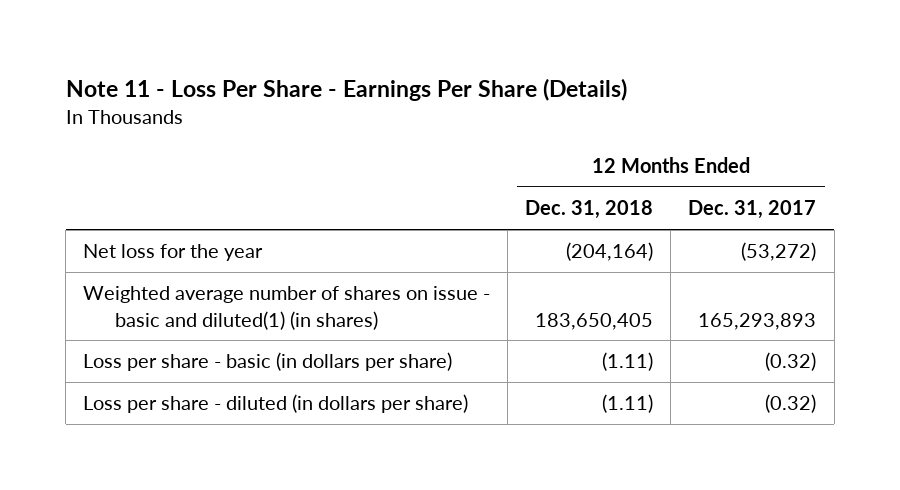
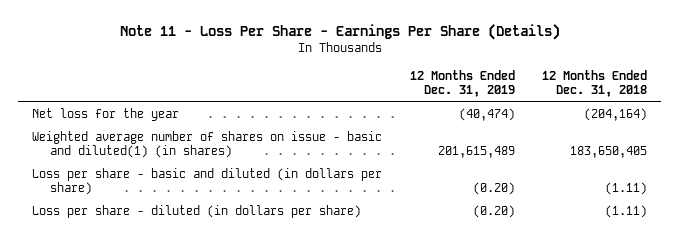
- | 12 Months Ended Dec. 31, 2018 | 12 Months Ended Dec. 31, 2017
+ | 12 Months Ended Dec. 31, 2019 | 12 Months Ended Dec. 31, 2018
- Loss per share - basic (in dollars per share) | (1.11) | (0.32)
+ Loss per share - basic and diluted (in dollars per share) | (0.20) | (1.11)

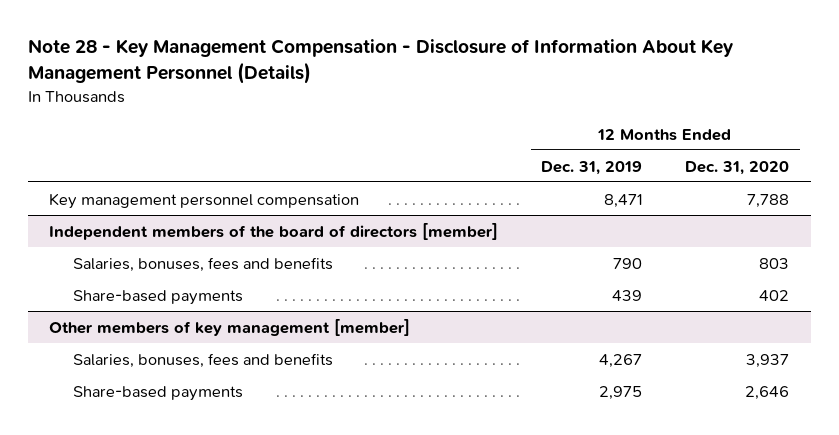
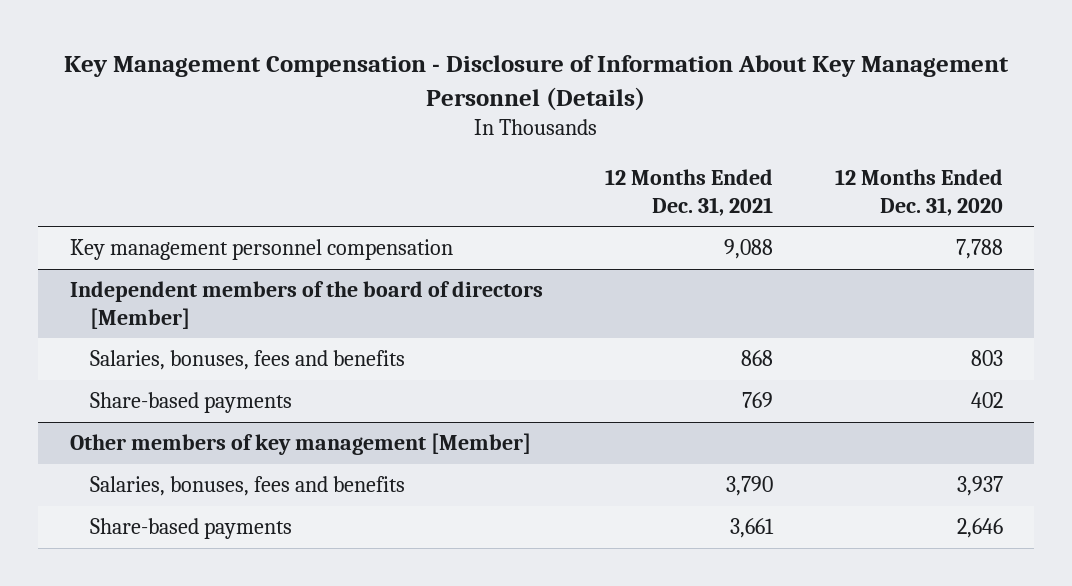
- Note 28 - Key Management Compensation - Disclosure of Information About Key Management Personnel (Details)
+ Key Management Compensation - Disclosure of Information About Key Management Personnel (Details)
- | 12 Months Ended Dec. 31, 2019 | 12 Months Ended Dec. 31, 2020
+ | 12 Months Ended Dec. 31, 2021 | 12 Months Ended Dec. 31, 2020
- Independent members of the board of directors [member]
+ Independent members of the board of directors [Member]
- Other members of key management [member]
+ Other members of key management [Member]

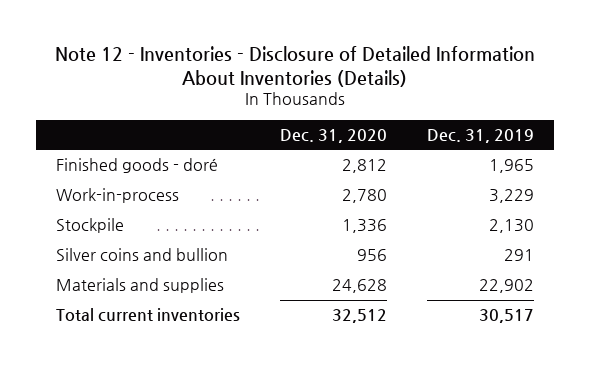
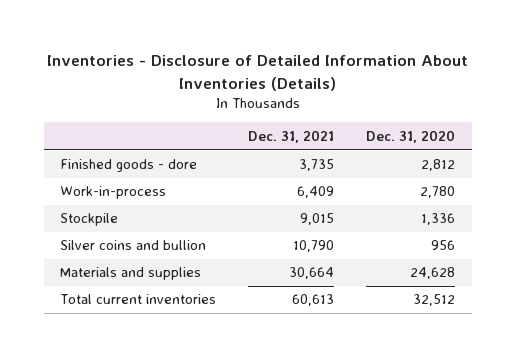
- Note 12 - Inventories - Disclosure of Detailed Information About Inventories (Details)
+ Inventories - Disclosure of Detailed Information About Inventories (Details)
- | Dec. 31, 2020 | Dec. 31, 2019
+ | Dec. 31, 2021 | Dec. 31, 2020
- Finished goods - doré | 2,812 | 1,965
+ Finished goods - dore | 3,735 | 2,812

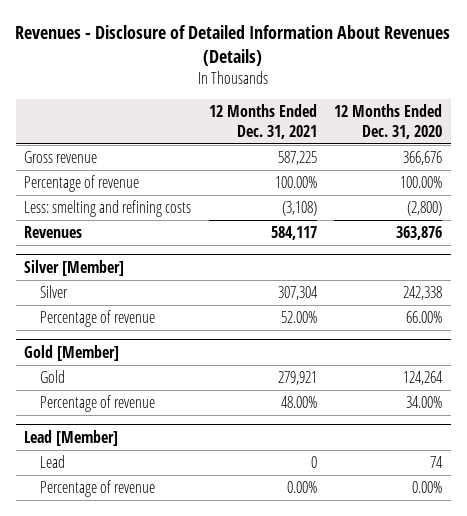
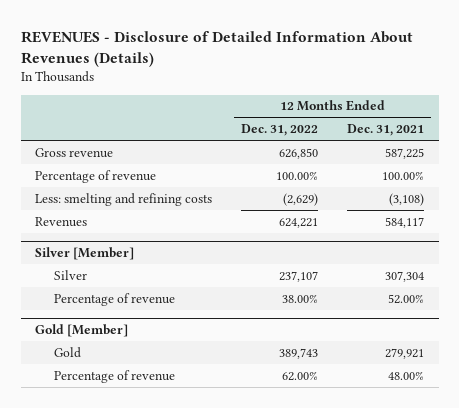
- Revenues - Disclosure of Detailed Information About Revenues (Details)
+ REVENUES - Disclosure of Detailed Information About Revenues (Details)
- | 12 Months Ended Dec. 31, 2021 | 12 Months Ended Dec. 31, 2020
+ | 12 Months Ended Dec. 31, 2022 | 12 Months Ended Dec. 31, 2021
- Lead [Member]
- Lead | 0 | 74
- Percentage of revenue | 0.00% | 0.00%

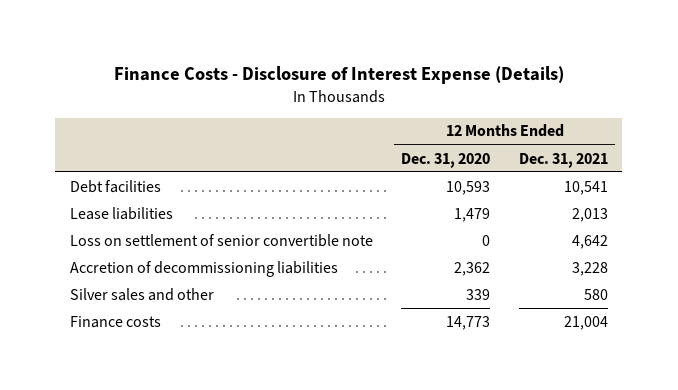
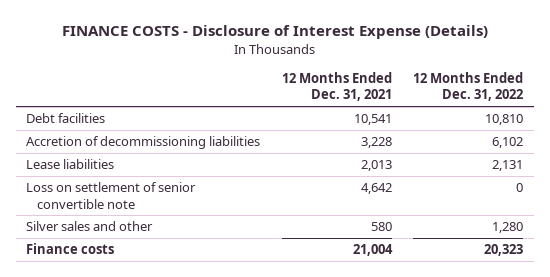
- Finance Costs - Disclosure of Interest Expense (Details)
+ FINANCE COSTS - Disclosure of Interest Expense (Details)
- | 12 Months Ended Dec. 31, 2020 | 12 Months Ended Dec. 31, 2021
+ | 12 Months Ended Dec. 31, 2021 | 12 Months Ended Dec. 31, 2022
moved up: Accretion of decommissioning liabilities | 3,228 | 6,102

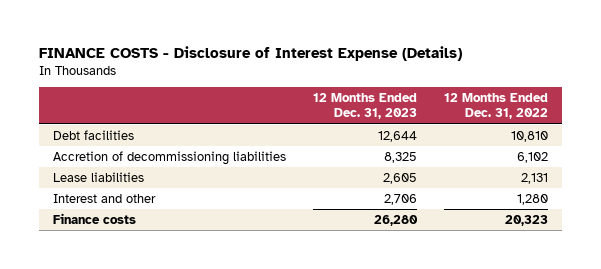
- | 12 Months Ended Dec. 31, 2021 | 12 Months Ended Dec. 31, 2022
+ | 12 Months Ended Dec. 31, 2023 | 12 Months Ended Dec. 31, 2022
- Loss on settlement of senior convertible note | 4,642 | 0
- Silver sales and other | 580 | 1,280
+ Interest and other | 2,706 | 1,280

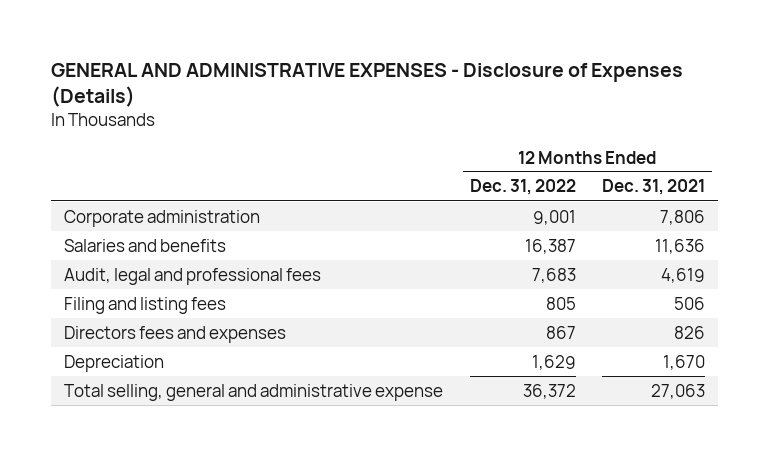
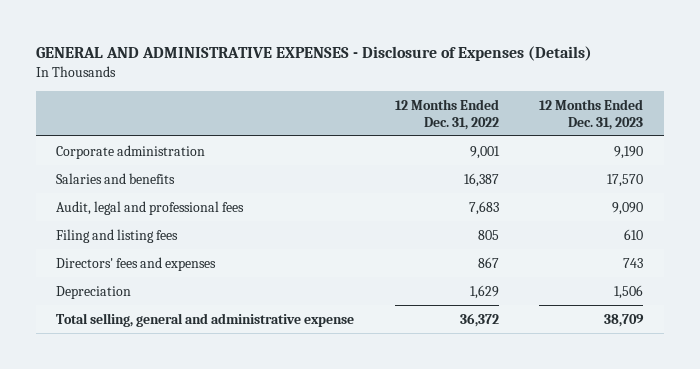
- | 12 Months Ended Dec. 31, 2022 | 12 Months Ended Dec. 31, 2021
+ | 12 Months Ended Dec. 31, 2022 | 12 Months Ended Dec. 31, 2023
- Directors fees and expenses | 867 | 826
+ Directors' fees and expenses | 867 | 743

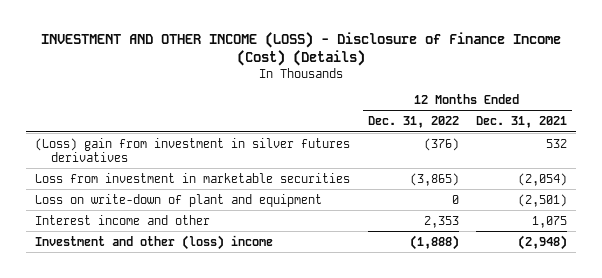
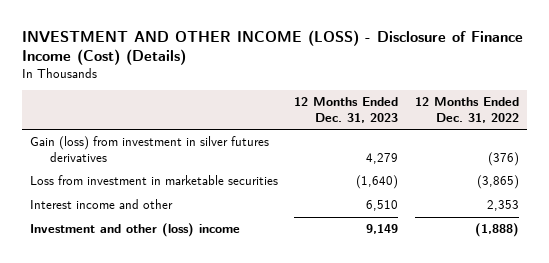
- | 12 Months Ended Dec. 31, 2022 | 12 Months Ended Dec. 31, 2021
+ | 12 Months Ended Dec. 31, 2023 | 12 Months Ended Dec. 31, 2022
- (Loss) gain from investment in silver futures derivatives | (376) | 532
+ Gain (loss) from investment in silver futures derivatives | 4,279 | (376)
- Loss on write-down of plant and equipment | 0 | (2,501)

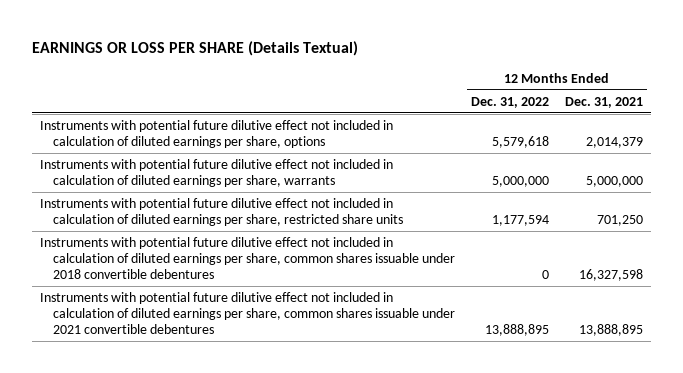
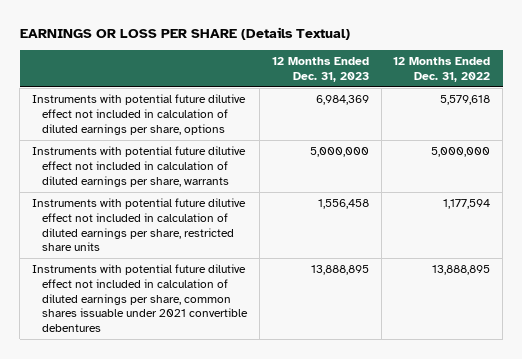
- | 12 Months Ended Dec. 31, 2022 | 12 Months Ended Dec. 31, 2021
+ | 12 Months Ended Dec. 31, 2023 | 12 Months Ended Dec. 31, 2022
- Instruments with potential future dilutive effect not included in calculation of diluted earnings per share, common shares issuable under 2018 convertible debentures | 0 | 16,327,598

